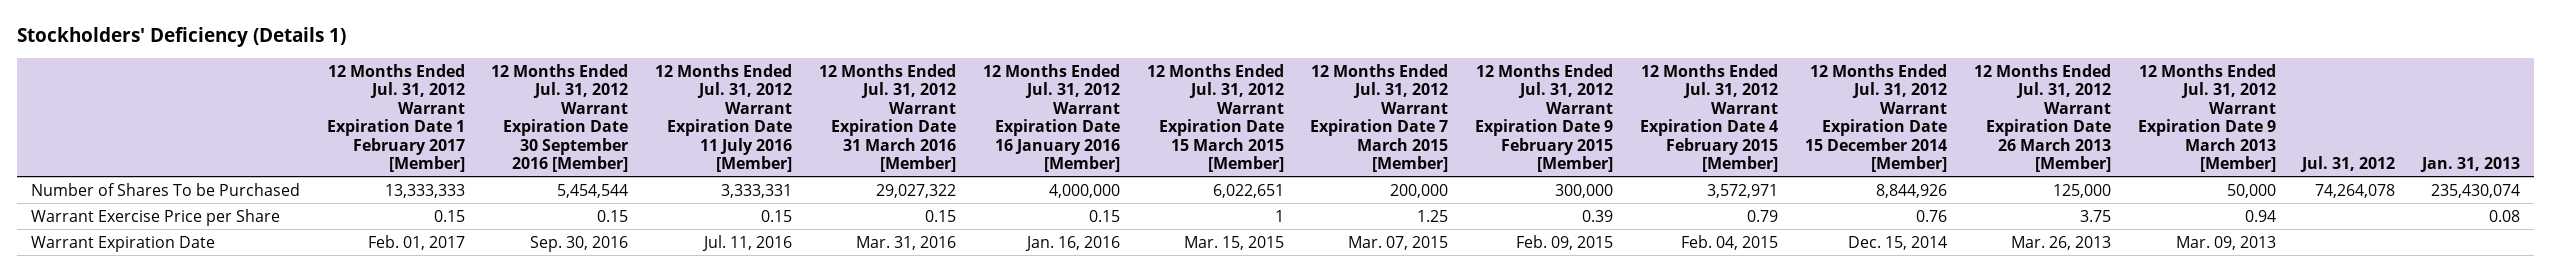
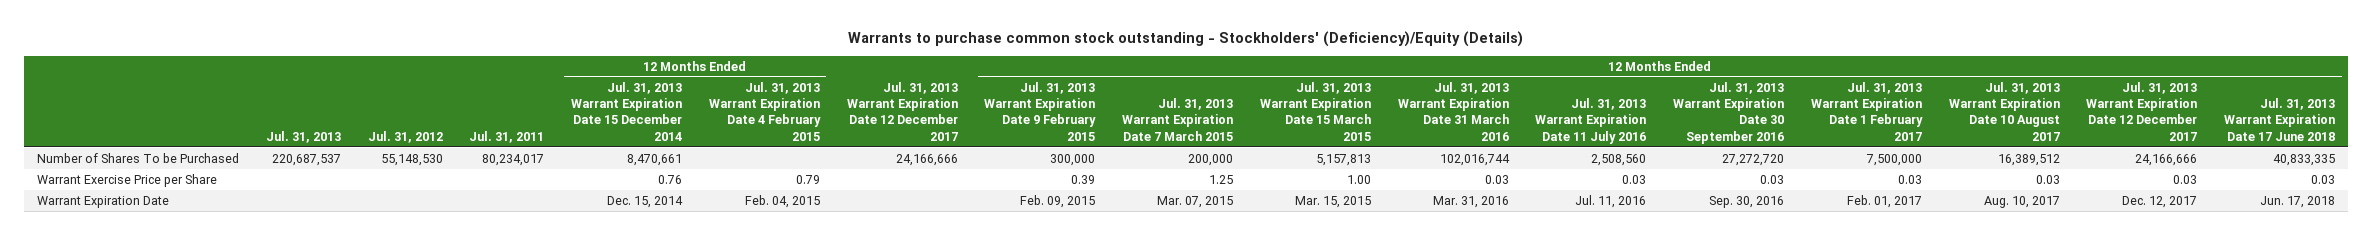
- Stockholders' Deficiency (Details 1)
+ Warrants to purchase common stock outstanding - Stockholders' (Deficiency)/Equity (Details)
- | 12 Months Ended Jul. 31, 2012 Warrant Expiration Date 1 February 2017 [Member] | 12 Months Ended Jul. 31, 2012 Warrant Expiration Date 30 September 2016 [Member] | 12 Months Ended Jul. 31, 2012 Warrant Expiration Date 11 July 2016 [Member] | 12 Months Ended Jul. 31, 2012 Warrant Expiration Date 31 March 2016 [Member] | 12 Months Ended Jul. 31, 2012 Warrant Expiration Date 16 January 2016 [Member] | 12 Months Ended Jul. 31, 2012 Warrant Expiration Date 15 March 2015 [Member] | 12 Months Ended Jul. 31, 2012 Warrant Expiration Date 7 March 2015 [Member] | 12 Months Ended Jul. 31, 2012 Warrant Expiration Date 9 February 2015 [Member] | 12 Months Ended Jul. 31, 2012 Warrant Expiration Date 4 February 2015 [Member] | 12 Months Ended Jul. 31, 2012 Warrant Expiration Date 15 December 2014 [Member] | 12 Months Ended Jul. 31, 2012 Warrant Expiration Date 26 March 2013 [Member] | 12 Months Ended Jul. 31, 2012 Warrant Expiration Date 9 March 2013 [Member] | Jul. 31, 2012 | Jan. 31, 2013
+ | Jul. 31, 2013 | Jul. 31, 2012 | Jul. 31, 2011 | 12 Months Ended Jul. 31, 2013 Warrant Expiration Date 15 December 2014 | 12 Months Ended Jul. 31, 2013 Warrant Expiration Date 4 February 2015 | Jul. 31, 2013 Warrant Expiration Date 12 December 2017 | 12 Months Ended Jul. 31, 2013 Warrant Expiration Date 9 February 2015 | 12 Months Ended Jul. 31, 2013 Warrant Expiration Date 7 March 2015 | 12 Months Ended Jul. 31, 2013 Warrant Expiration Date 15 March 2015 | 12 Months Ended Jul. 31, 2013 Warrant Expiration Date 31 March 2016 | 12 Months Ended Jul. 31, 2013 Warrant Expiration Date 11 July 2016 | 12 Months Ended Jul. 31, 2013 Warrant Expiration Date 30 September 2016 | 12 Months Ended Jul. 31, 2013 Warrant Expiration Date 1 February 2017 | 12 Months Ended Jul. 31, 2013 Warrant Expiration Date 10 August 2017 | 12 Months Ended Jul. 31, 2013 Warrant Expiration Date 12 December 2017 | 12 Months Ended Jul. 31, 2013 Warrant Expiration Date 17 June 2018
- Number of Shares To be Purchased | 13,333,333 | 5,454,544 | 3,333,331 | 29,027,322 | 4,000,000 | 6,022,651 | 200,000 | 300,000 | 3,572,971 | 8,844,926 | 125,000 | 50,000 | 74,264,078 | 235,430,074
+ Number of Shares To be Purchased | 220,687,537 | 55,148,530 | 80,234,017 | 8,470,661 | | 24,166,666 | 300,000 | 200,000 | 5,157,813 | 102,016,744 | 2,508,560 | 27,272,720 | 7,500,000 | 16,389,512 | 24,166,666 | 40,833,335

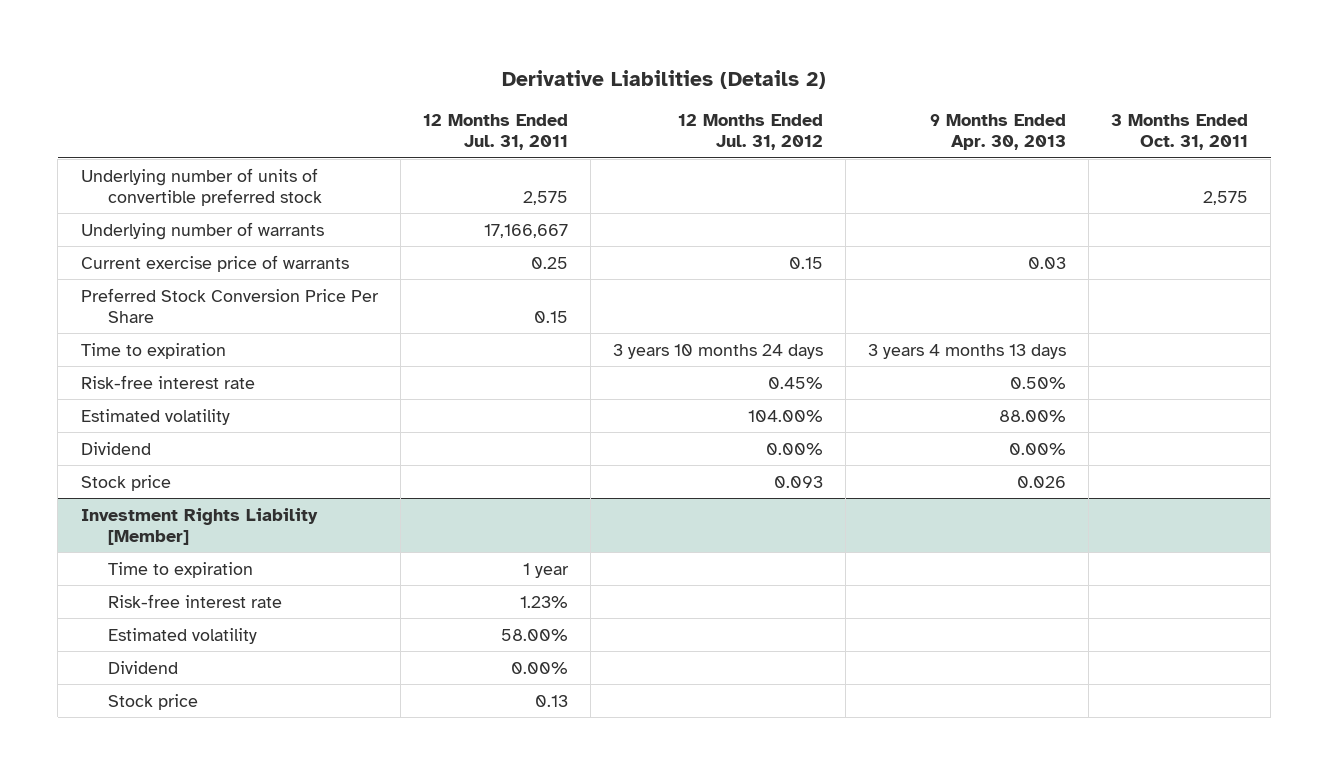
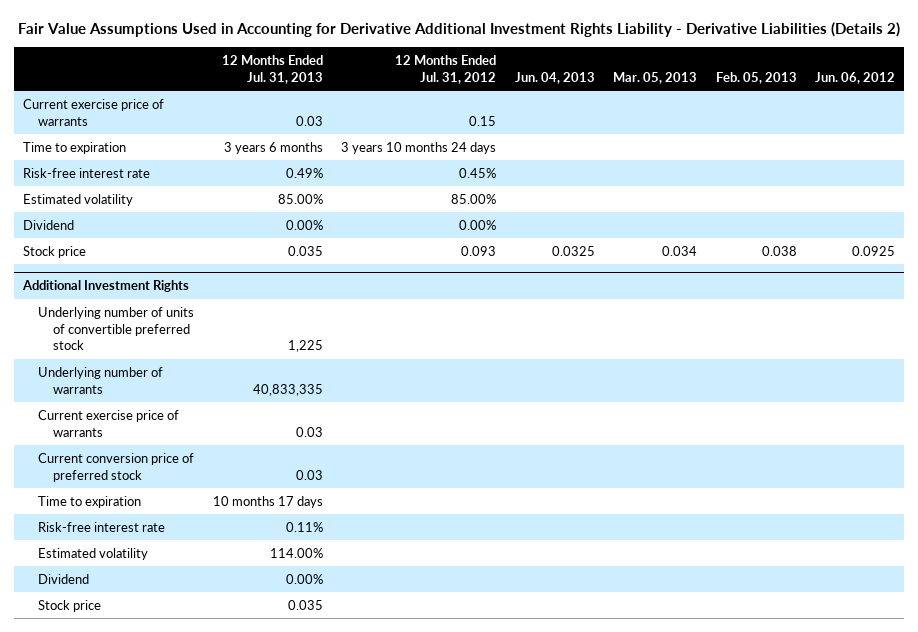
- Derivative Liabilities (Details 2)
+ Fair Value Assumptions Used in Accounting for Derivative Additional Investment Rights Liability - Derivative Liabilities (Details 2)
- | 12 Months Ended Jul. 31, 2011 | 12 Months Ended Jul. 31, 2012 | 9 Months Ended Apr. 30, 2013 | 3 Months Ended Oct. 31, 2011
+ | 12 Months Ended Jul. 31, 2013 | 12 Months Ended Jul. 31, 2012 | Jun. 04, 2013 | Mar. 05, 2013 | Feb. 05, 2013 | Jun. 06, 2012
- Underlying number of units of convertible preferred stock | 2,575 | | | 2,575
- Underlying number of warrants | 17,166,667 | | |
- Preferred Stock Conversion Price Per Share | 0.15 | | |
- Estimated volatility | | 104.00% | 88.00% |
+ Estimated volatility | 85.00% | 85.00% | | | |
- Investment Rights Liability [Member]
+ Additional Investment Rights
+ Underlying number of units of convertible preferred stock | 1,225 | | | | |
+ Underlying number of warrants | 40,833,335 | | | | |
+ Current exercise price of warrants | 0.03 | | | | |
+ Current conversion price of preferred stock | 0.03 | | | | |

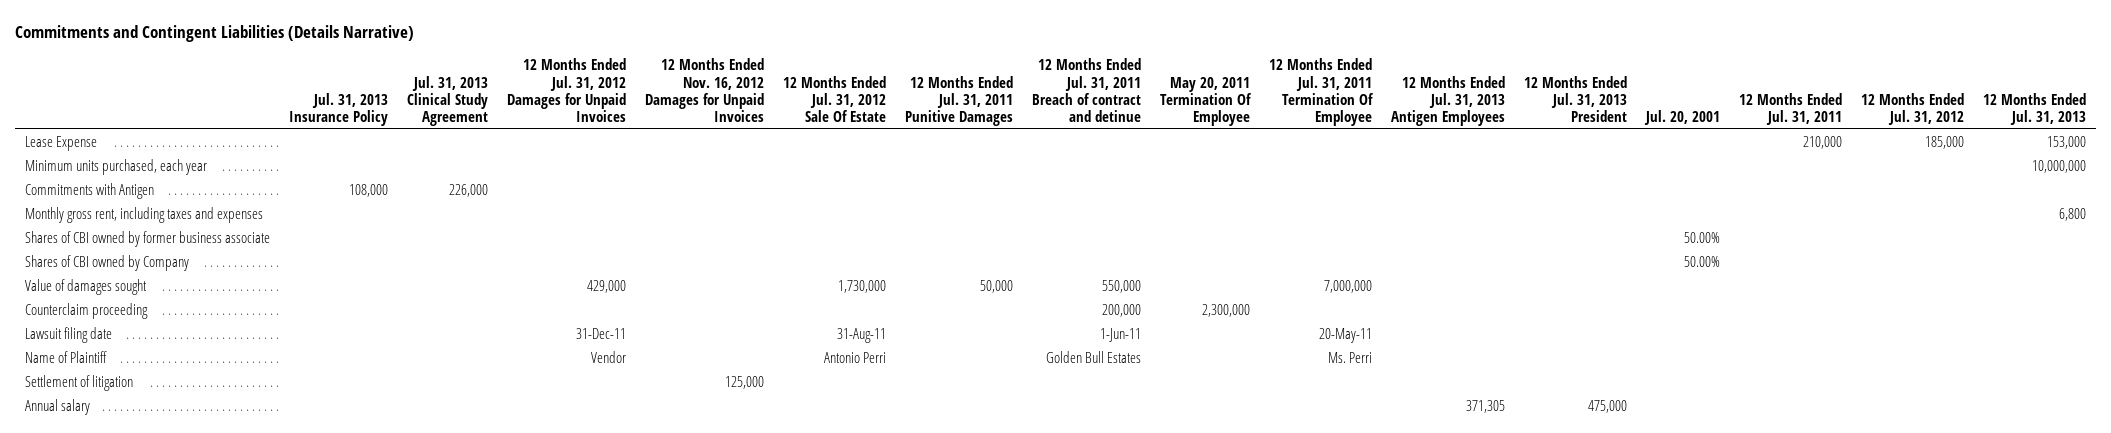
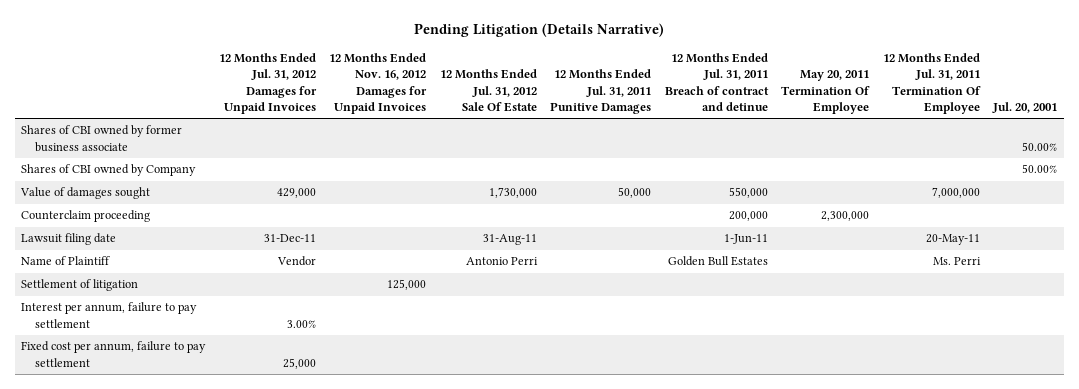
- Commitments and Contingent Liabilities (Details Narrative)
+ Pending Litigation (Details Narrative)
- | Jul. 31, 2013 Insurance Policy | Jul. 31, 2013 Clinical Study Agreement | 12 Months Ended Jul. 31, 2012 Damages for Unpaid Invoices | 12 Months Ended Nov. 16, 2012 Damages for Unpaid Invoices | 12 Months Ended Jul. 31, 2012 Sale Of Estate | 12 Months Ended Jul. 31, 2011 Punitive Damages | 12 Months Ended Jul. 31, 2011 Breach of contract and detinue | May 20, 2011 Termination Of Employee | 12 Months Ended Jul. 31, 2011 Termination Of Employee | 12 Months Ended Jul. 31, 2013 Antigen Employees | 12 Months Ended Jul. 31, 2013 President | Jul. 20, 2001 | 12 Months Ended Jul. 31, 2011 | 12 Months Ended Jul. 31, 2012 | 12 Months Ended Jul. 31, 2013
+ | 12 Months Ended Jul. 31, 2012 Damages for Unpaid Invoices | 12 Months Ended Nov. 16, 2012 Damages for Unpaid Invoices | 12 Months Ended Jul. 31, 2012 Sale Of Estate | 12 Months Ended Jul. 31, 2011 Punitive Damages | 12 Months Ended Jul. 31, 2011 Breach of contract and detinue | May 20, 2011 Termination Of Employee | 12 Months Ended Jul. 31, 2011 Termination Of Employee | Jul. 20, 2001
- Lease Expense | | | | | | | | | | | | | 210,000 | 185,000 | 153,000
- Minimum units purchased, each year | | | | | | | | | | | | | | | 10,000,000
- Commitments with Antigen | 108,000 | 226,000 | | | | | | | | | | | | |
- Monthly gross rent, including taxes and expenses | | | | | | | | | | | | | | | 6,800
- Annual salary | | | | | | | | | | 371,305 | 475,000 | | | |
+ Interest per annum, failure to pay settlement | 3.00% | | | | | | |
+ Fixed cost per annum, failure to pay settlement | 25,000 | | | | | | |

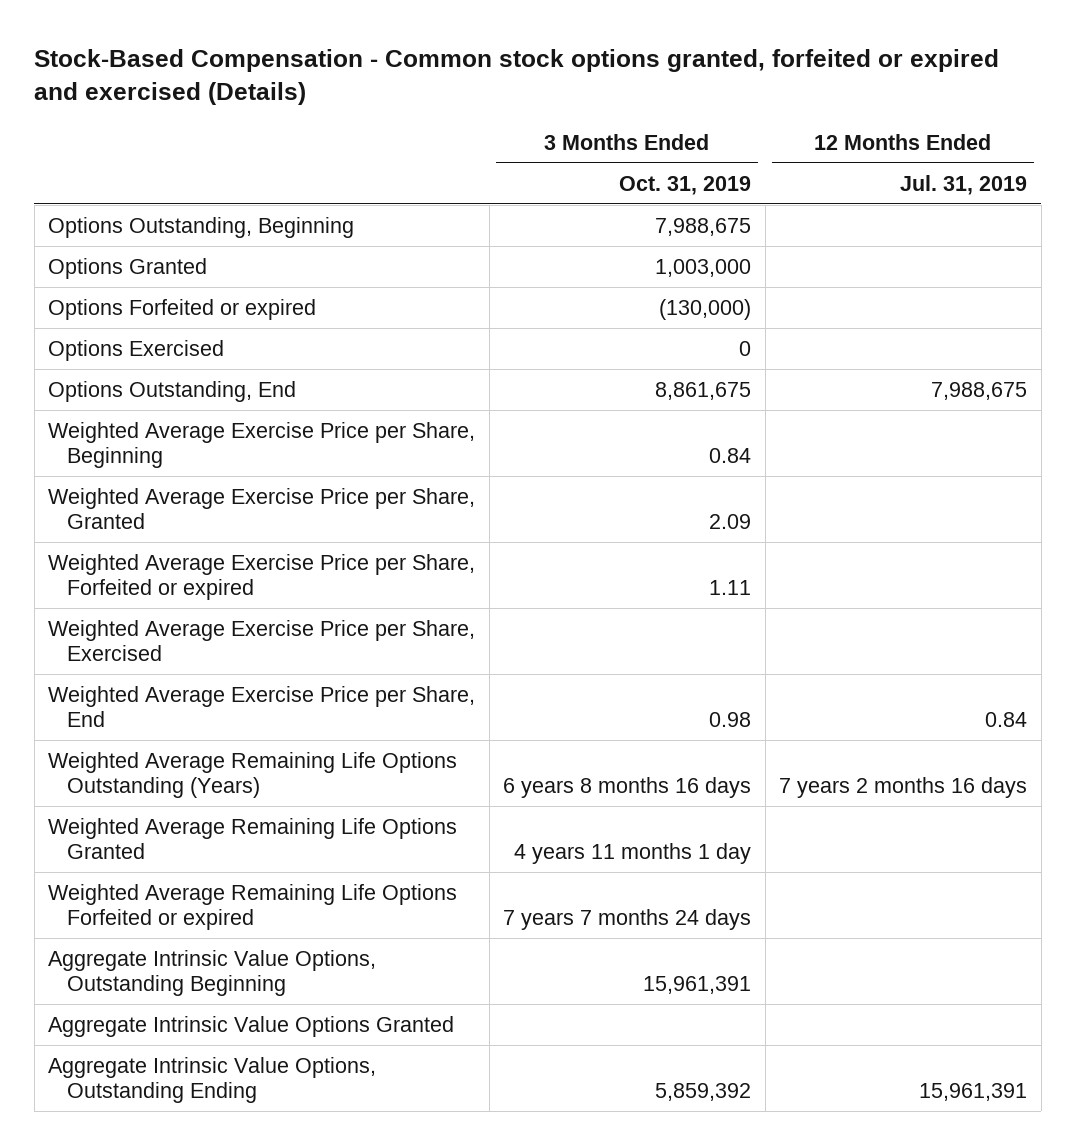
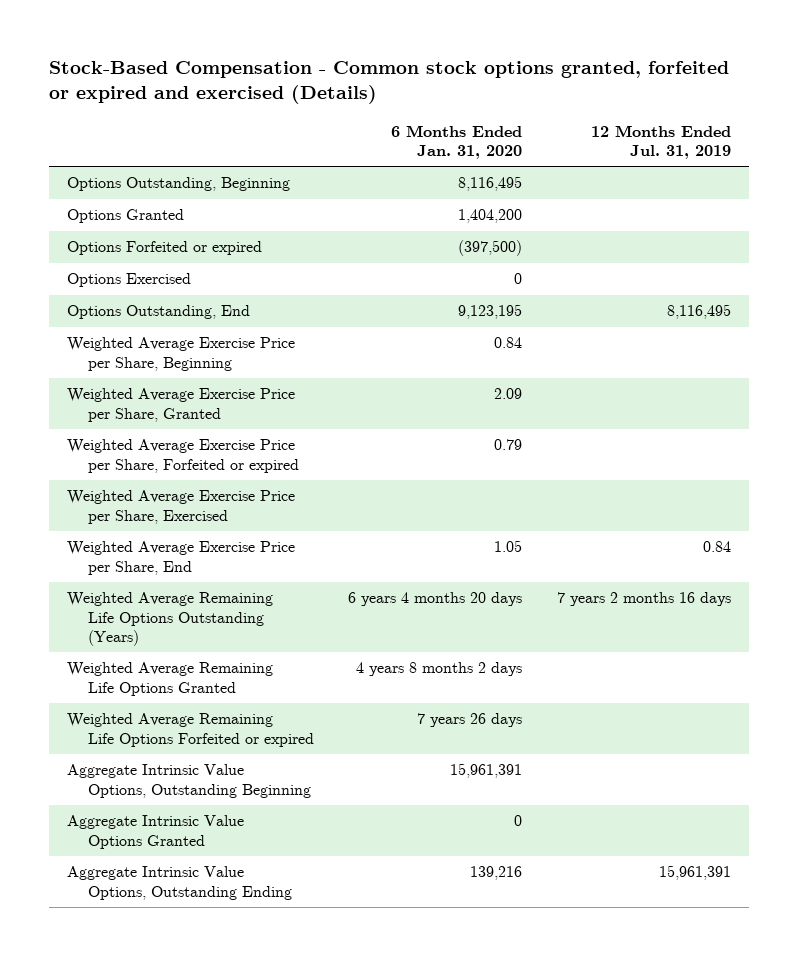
- | 3 Months Ended Oct. 31, 2019 | 12 Months Ended Jul. 31, 2019
+ | 6 Months Ended Jan. 31, 2020 | 12 Months Ended Jul. 31, 2019
- Options Outstanding, End | 8,861,675 | 7,988,675
+ Options Outstanding, End | 9,123,195 | 8,116,495

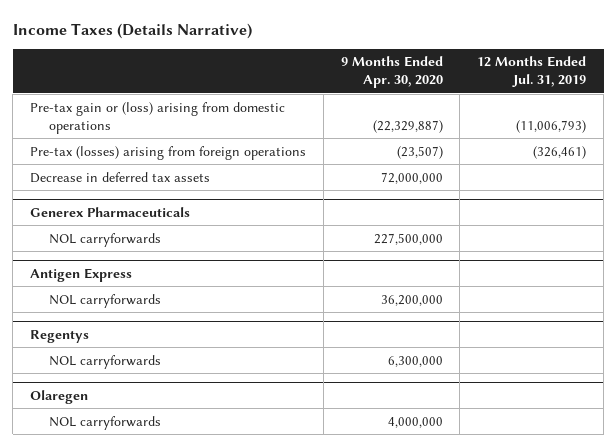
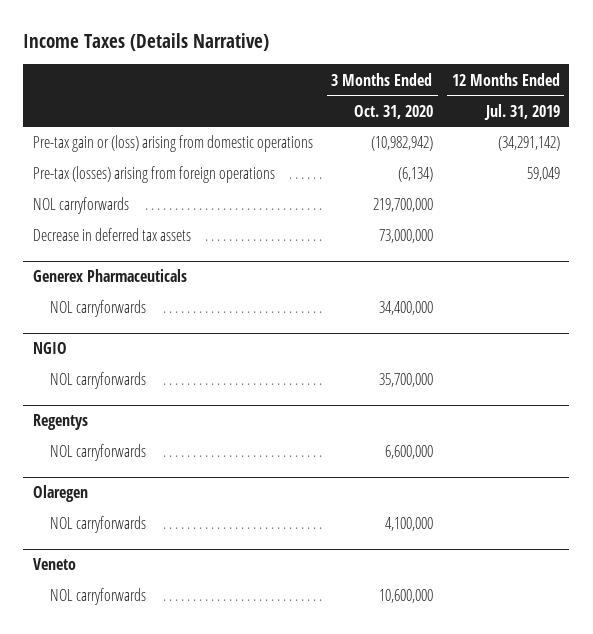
- | 9 Months Ended Apr. 30, 2020 | 12 Months Ended Jul. 31, 2019
+ | 3 Months Ended Oct. 31, 2020 | 12 Months Ended Jul. 31, 2019
- Pre-tax gain or (loss) arising from domestic operations | (22,329,887) | (11,006,793)
- Pre-tax (losses) arising from foreign operations | (23,507) | (326,461)
+ Pre-tax gain or (loss) arising from domestic operations | (10,982,942) | (34,291,142)
+ Pre-tax (losses) arising from foreign operations | (6,134) | 59,049
+ NOL carryforwards | 219,700,000 |
- Antigen Express
- NOL carryforwards | 36,200,000 |
+ NGIO
+ NOL carryforwards | 35,700,000 |
+ Veneto
+ NOL carryforwards | 10,600,000 |

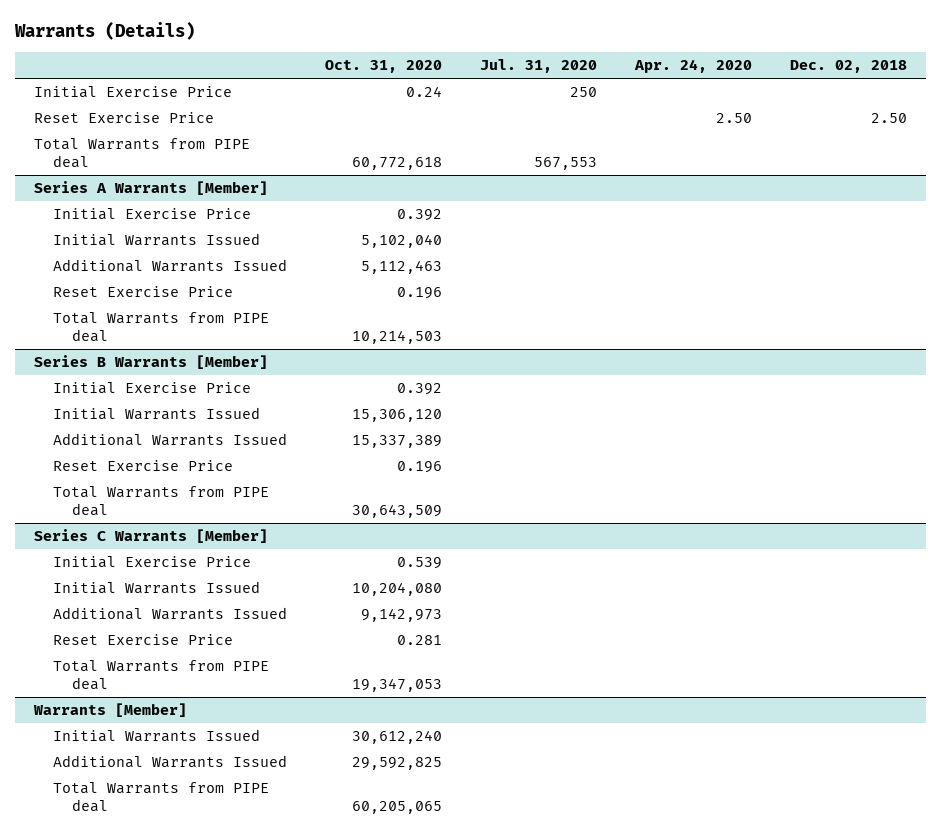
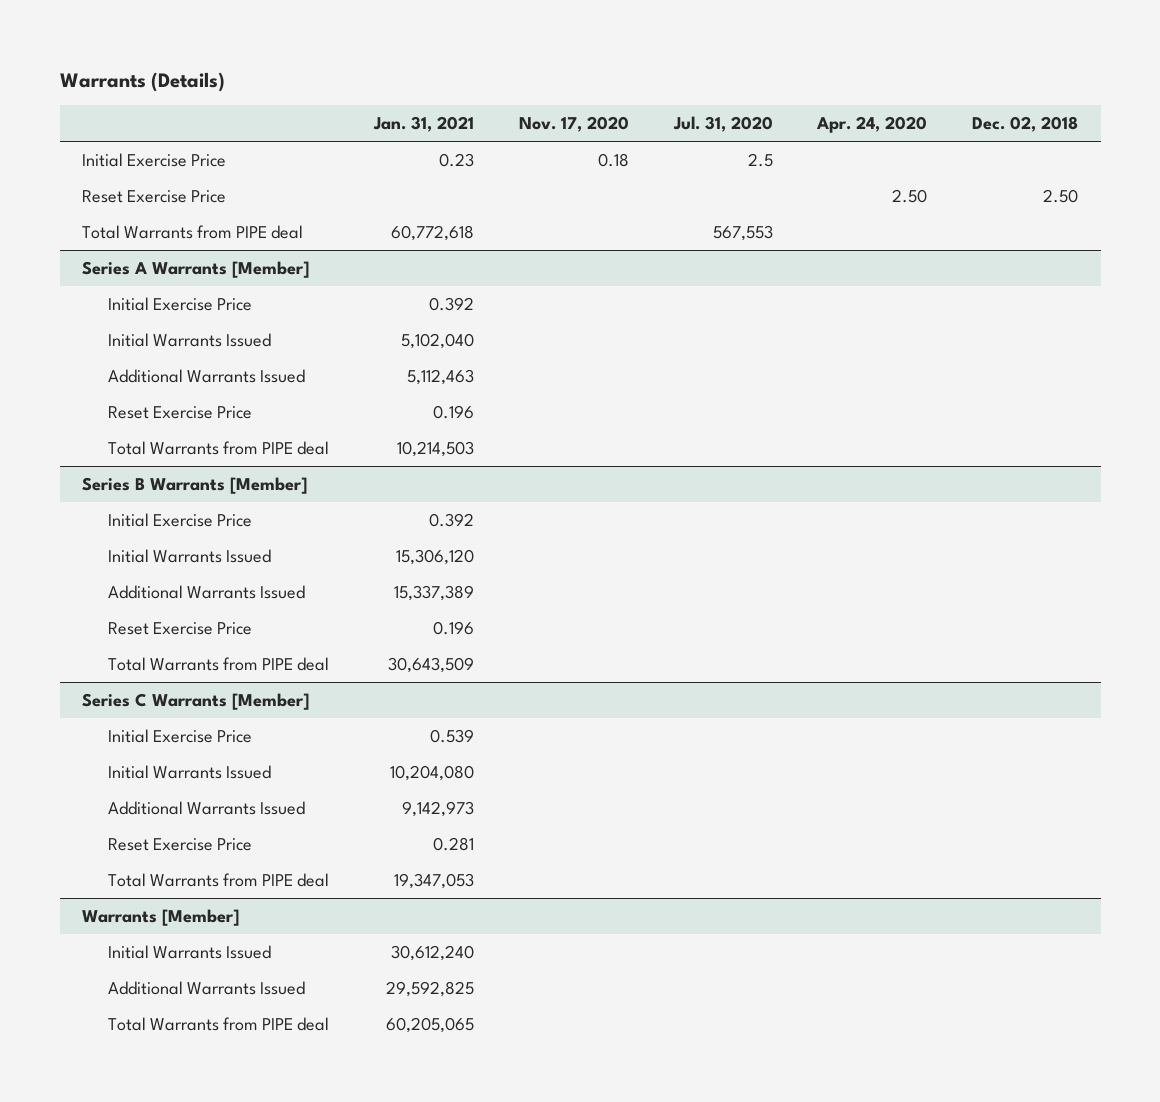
- | Oct. 31, 2020 | Jul. 31, 2020 | Apr. 24, 2020 | Dec. 02, 2018
+ | Jan. 31, 2021 | Nov. 17, 2020 | Jul. 31, 2020 | Apr. 24, 2020 | Dec. 02, 2018
- Initial Exercise Price | 0.24 | 250 | |
+ Initial Exercise Price | 0.23 | 0.18 | 2.5 | |

